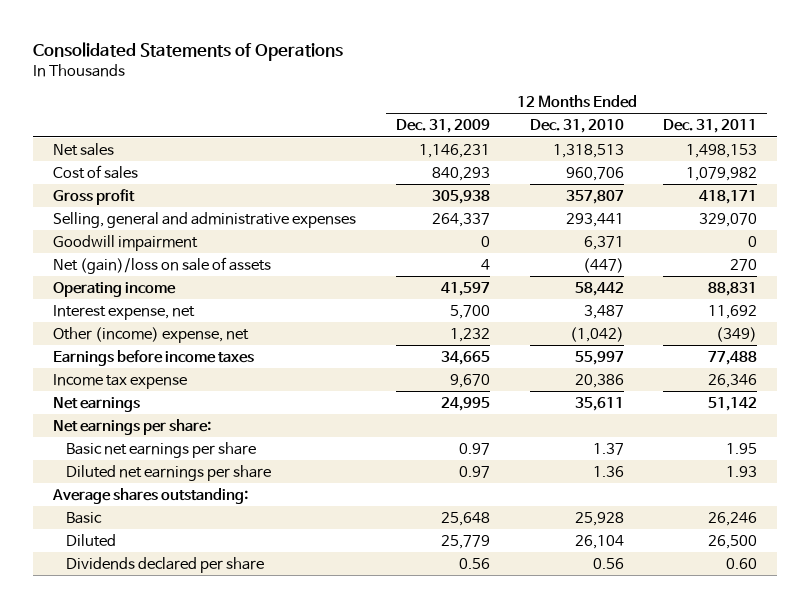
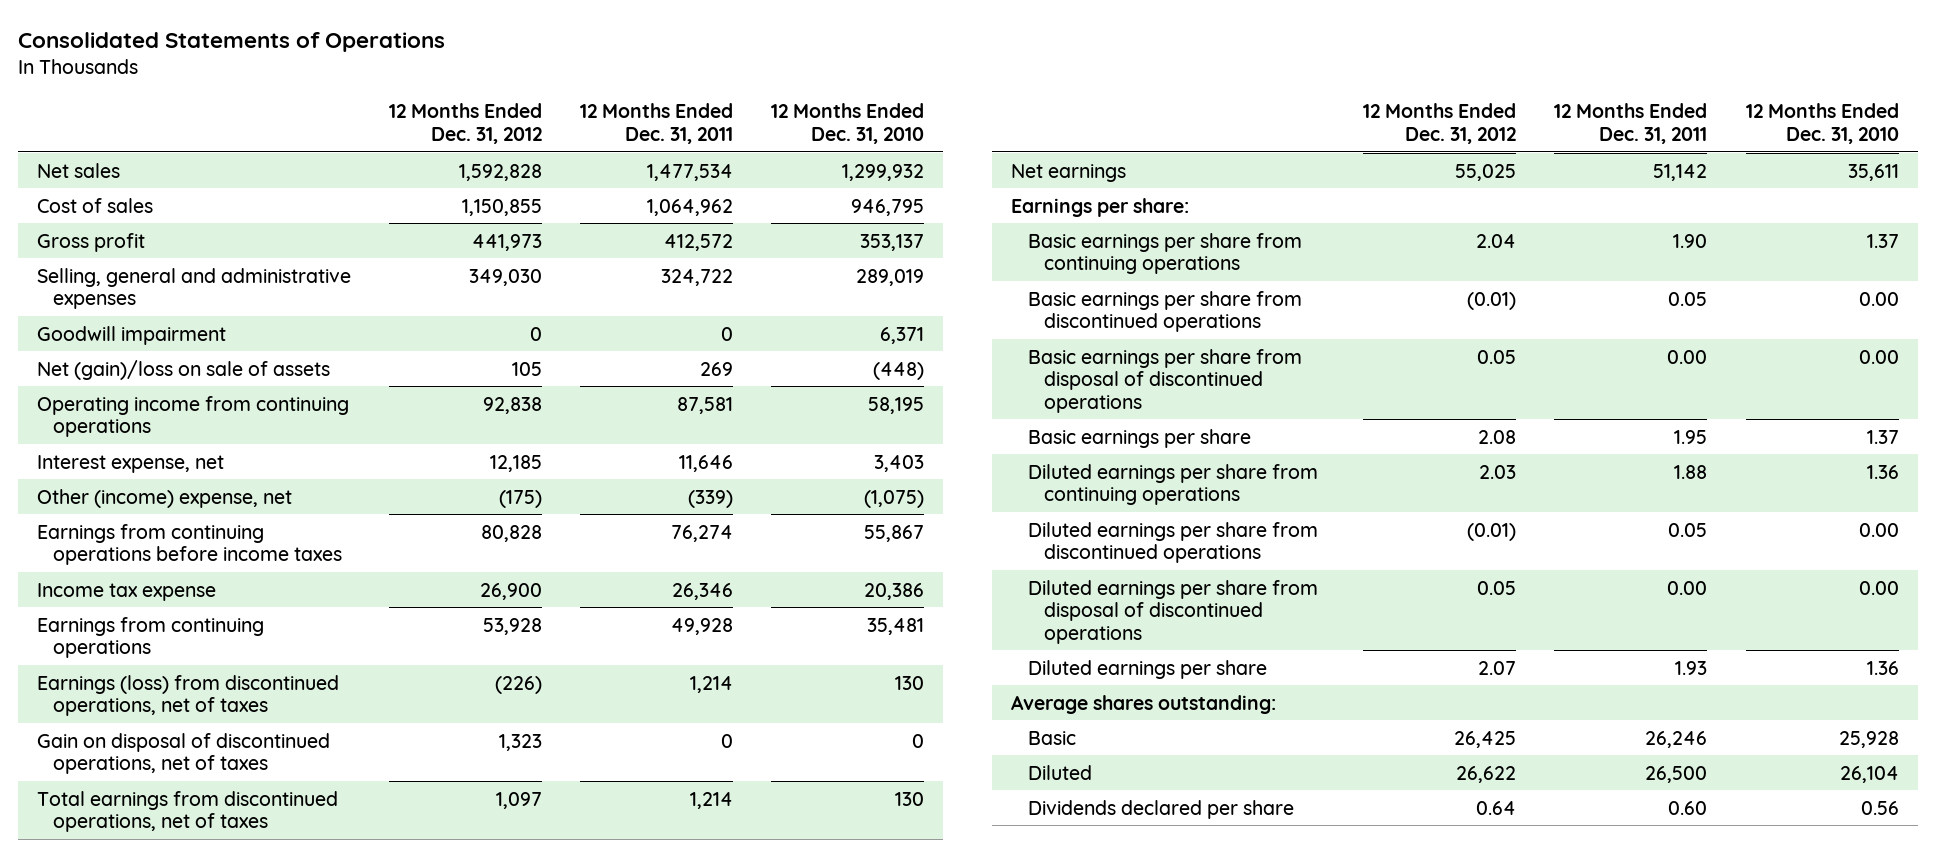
- | 12 Months Ended Dec. 31, 2009 | 12 Months Ended Dec. 31, 2010 | 12 Months Ended Dec. 31, 2011
+ | 12 Months Ended Dec. 31, 2012 | 12 Months Ended Dec. 31, 2011 | 12 Months Ended Dec. 31, 2010
- Net sales | 1,146,231 | 1,318,513 | 1,498,153
- Cost of sales | 840,293 | 960,706 | 1,079,982
- Gross profit | 305,938 | 357,807 | 418,171
- Selling, general and administrative expenses | 264,337 | 293,441 | 329,070
+ Net sales | 1,592,828 | 1,477,534 | 1,299,932
+ Cost of sales | 1,150,855 | 1,064,962 | 946,795
+ Gross profit | 441,973 | 412,572 | 353,137
+ Selling, general and administrative expenses | 349,030 | 324,722 | 289,019
- Net (gain)/loss on sale of assets | 4 | (447) | 270
- Operating income | 41,597 | 58,442 | 88,831
- Interest expense, net | 5,700 | 3,487 | 11,692
- Other (income) expense, net | 1,232 | (1,042) | (349)
- Earnings before income taxes | 34,665 | 55,997 | 77,488
+ Net (gain)/loss on sale of assets | 105 | 269 | (448)
+ Operating income from continuing operations | 92,838 | 87,581 | 58,195
+ Interest expense, net | 12,185 | 11,646 | 3,403
+ Other (income) expense, net | (175) | (339) | (1,075)
+ Earnings from continuing operations before income taxes | 80,828 | 76,274 | 55,867
+ Earnings from continuing operations | 53,928 | 49,928 | 35,481
+ Earnings (loss) from discontinued operations, net of taxes | (226) | 1,214 | 130
+ Gain on disposal of discontinued operations, net of taxes | 1,323 | 0 | 0
+ Total earnings from discontinued operations, net of taxes | 1,097 | 1,214 | 130
- Net earnings per share:
- Basic net earnings per share | 0.97 | 1.37 | 1.95
- Diluted net earnings per share | 0.97 | 1.36 | 1.93
+ Earnings per share:
+ Basic earnings per share from continuing operations | 2.04 | 1.90 | 1.37
+ Basic earnings per share from discontinued operations | (0.01) | 0.05 | 0.00
+ Basic earnings per share from disposal of discontinued operations | 0.05 | 0.00 | 0.00
+ Basic earnings per share | 2.08 | 1.95 | 1.37
+ Diluted earnings per share from continuing operations | 2.03 | 1.88 | 1.36
+ Diluted earnings per share from discontinued operations | (0.01) | 0.05 | 0.00
+ Diluted earnings per share from disposal of discontinued operations | 0.05 | 0.00 | 0.00
+ Diluted earnings per share | 2.07 | 1.93 | 1.36

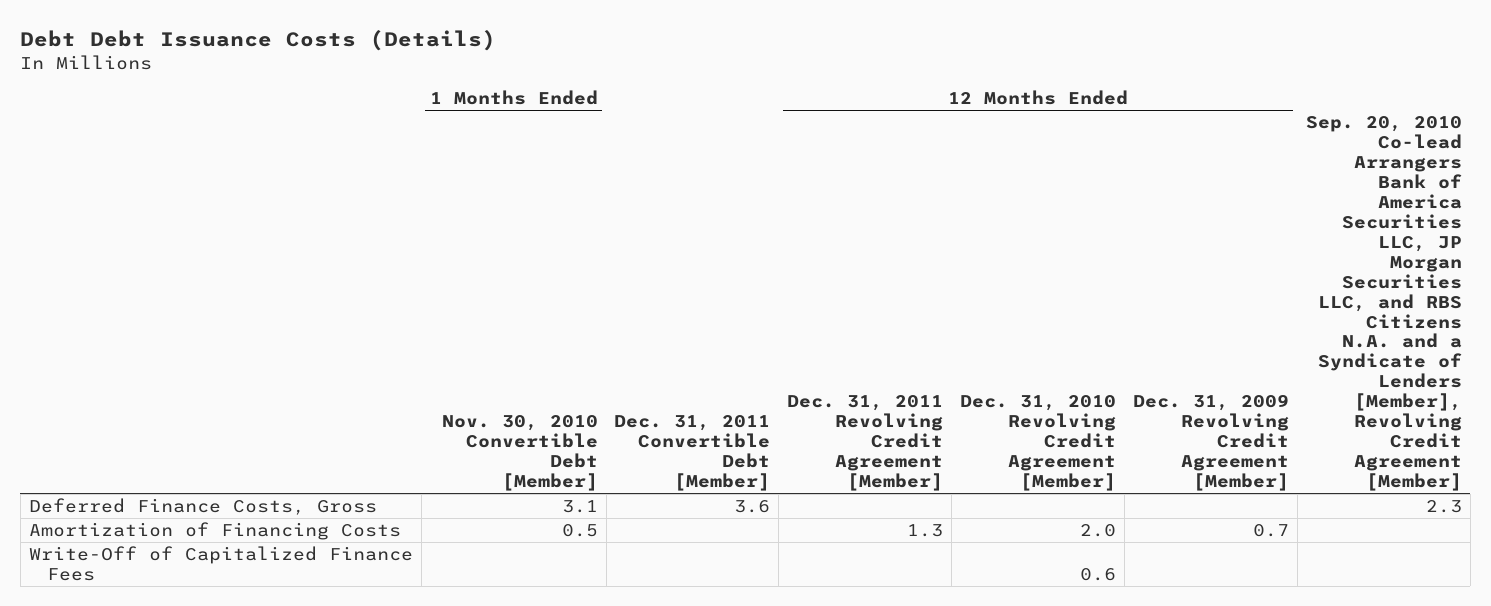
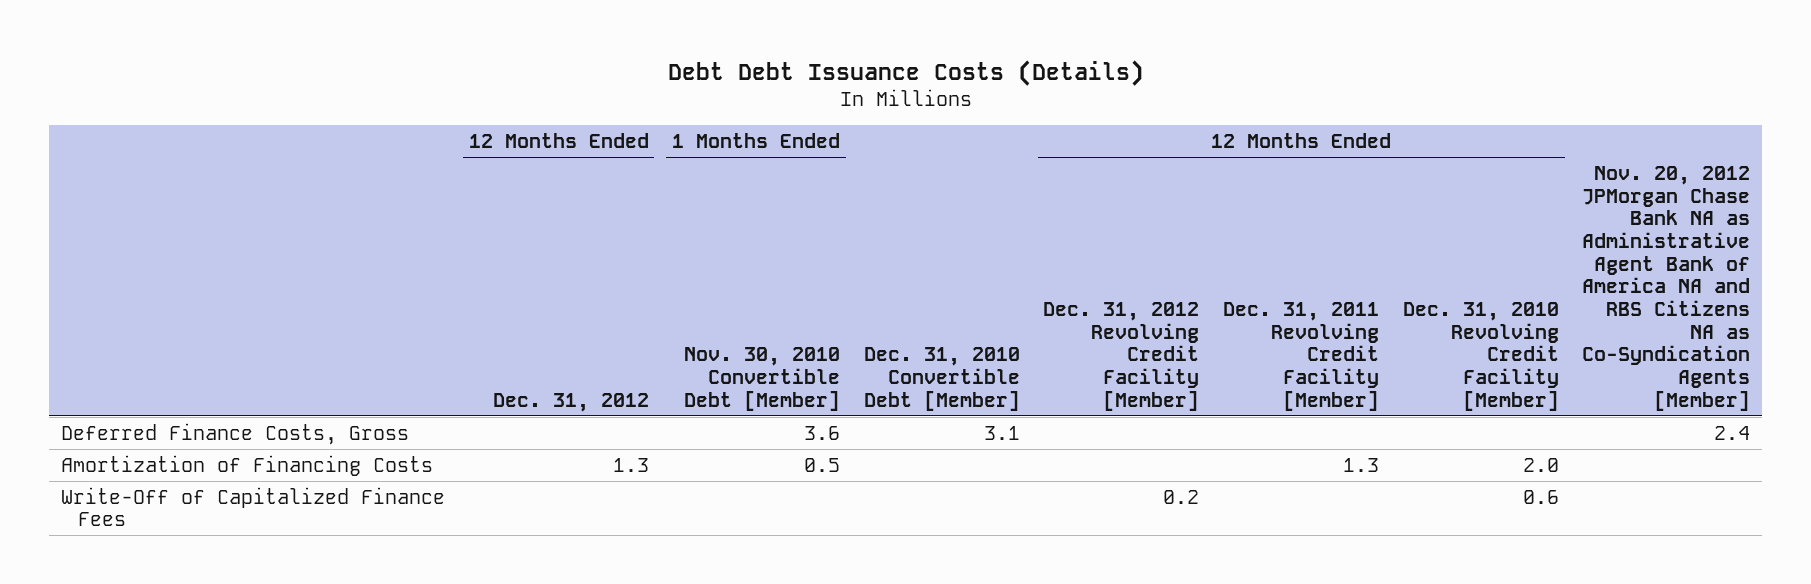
- | 1 Months Ended Nov. 30, 2010 Convertible Debt [Member] | Dec. 31, 2011 Convertible Debt [Member] | 12 Months Ended Dec. 31, 2011 Revolving Credit Agreement [Member] | 12 Months Ended Dec. 31, 2010 Revolving Credit Agreement [Member] | 12 Months Ended Dec. 31, 2009 Revolving Credit Agreement [Member] | Sep. 20, 2010 Co-lead Arrangers Bank of America Securities LLC, JP Morgan Securities LLC, and RBS Citizens N.A. and a Syndicate of Lenders [Member], Revolving Credit Agreement [Member]
+ | 12 Months Ended Dec. 31, 2012 | 1 Months Ended Nov. 30, 2010 Convertible Debt [Member] | Dec. 31, 2010 Convertible Debt [Member] | 12 Months Ended Dec. 31, 2012 Revolving Credit Facility [Member] | 12 Months Ended Dec. 31, 2011 Revolving Credit Facility [Member] | 12 Months Ended Dec. 31, 2010 Revolving Credit Facility [Member] | Nov. 20, 2012 JPMorgan Chase Bank NA as Administrative Agent Bank of America NA and RBS Citizens NA as Co-Syndication Agents [Member]
- Deferred Finance Costs, Gross | 3.1 | 3.6 | | | | 2.3
+ Deferred Finance Costs, Gross | | 3.6 | 3.1 | | | | 2.4

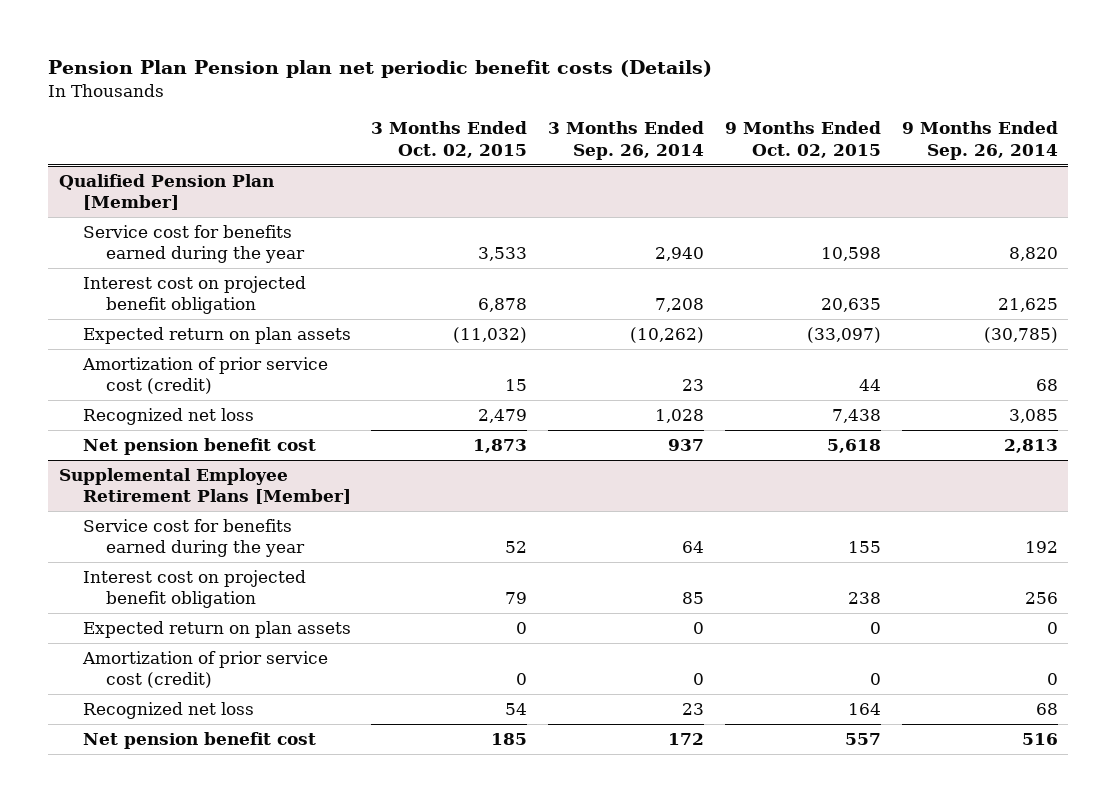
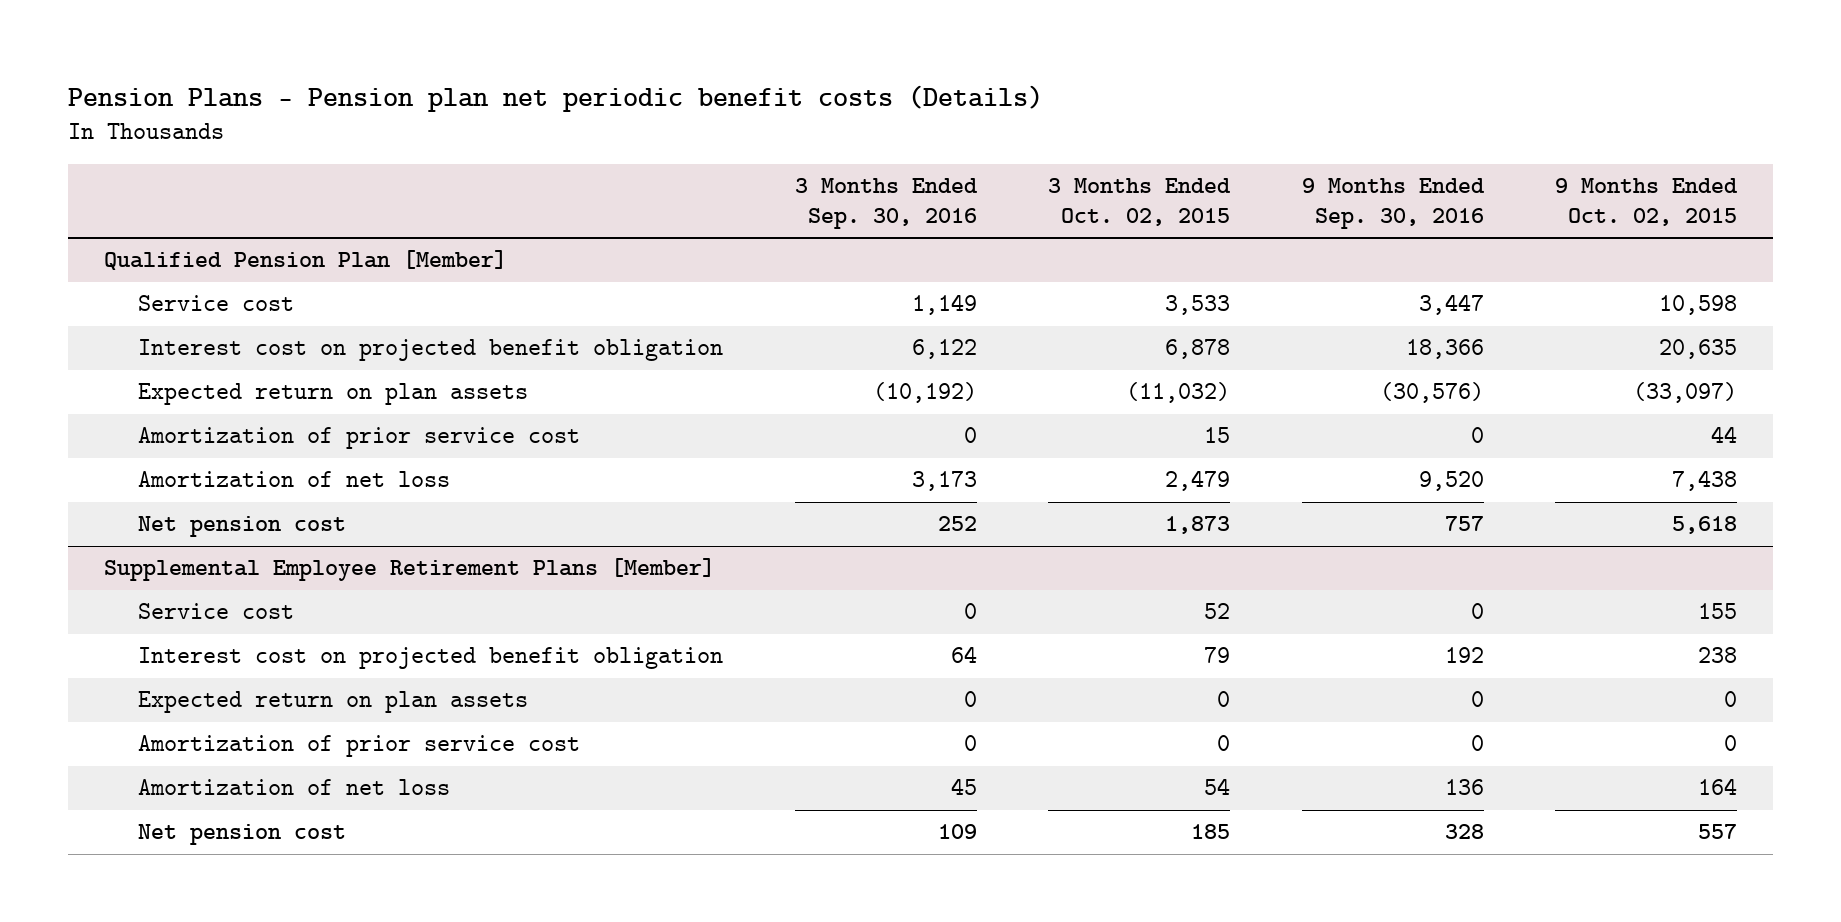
- Pension Plan Pension plan net periodic benefit costs (Details)
+ Pension Plans - Pension plan net periodic benefit costs (Details)
- | 3 Months Ended Oct. 02, 2015 | 3 Months Ended Sep. 26, 2014 | 9 Months Ended Oct. 02, 2015 | 9 Months Ended Sep. 26, 2014
+ | 3 Months Ended Sep. 30, 2016 | 3 Months Ended Oct. 02, 2015 | 9 Months Ended Sep. 30, 2016 | 9 Months Ended Oct. 02, 2015
@ Qualified Pension Plan [Member]
- Service cost for benefits earned during the year | 3,533 | 2,940 | 10,598 | 8,820
+ Service cost | 1,149 | 3,533 | 3,447 | 10,598
- Amortization of prior service cost (credit) | 15 | 23 | 44 | 68
- Recognized net loss | 2,479 | 1,028 | 7,438 | 3,085
- Net pension benefit cost | 1,873 | 937 | 5,618 | 2,813
+ Amortization of prior service cost | 0 | 15 | 0 | 44
+ Amortization of net loss | 3,173 | 2,479 | 9,520 | 7,438
+ Net pension cost | 252 | 1,873 | 757 | 5,618
@ Supplemental Employee Retirement Plans [Member]
- Service cost for benefits earned during the year | 52 | 64 | 155 | 192
+ Service cost | 0 | 52 | 0 | 155
- Amortization of prior service cost (credit) | 0 | 0 | 0 | 0
- Recognized net loss | 54 | 23 | 164 | 68
- Net pension benefit cost | 185 | 172 | 557 | 516
+ Amortization of prior service cost | 0 | 0 | 0 | 0
+ Amortization of net loss | 45 | 54 | 136 | 164
+ Net pension cost | 109 | 185 | 328 | 557

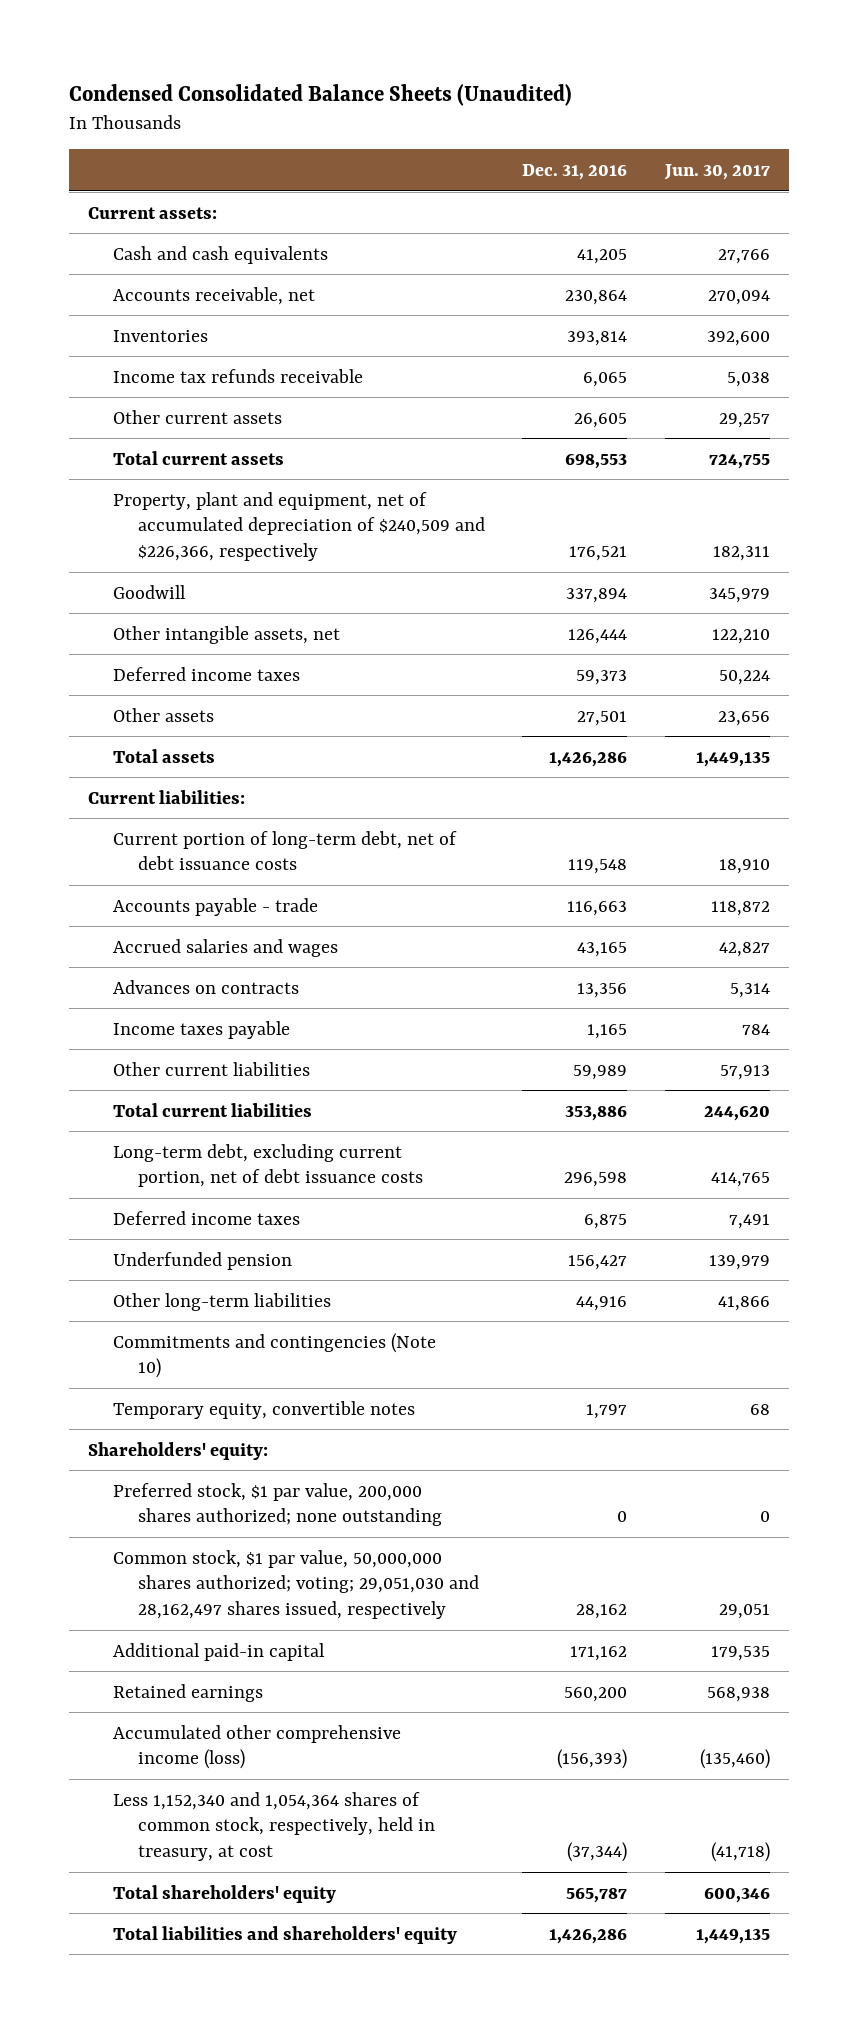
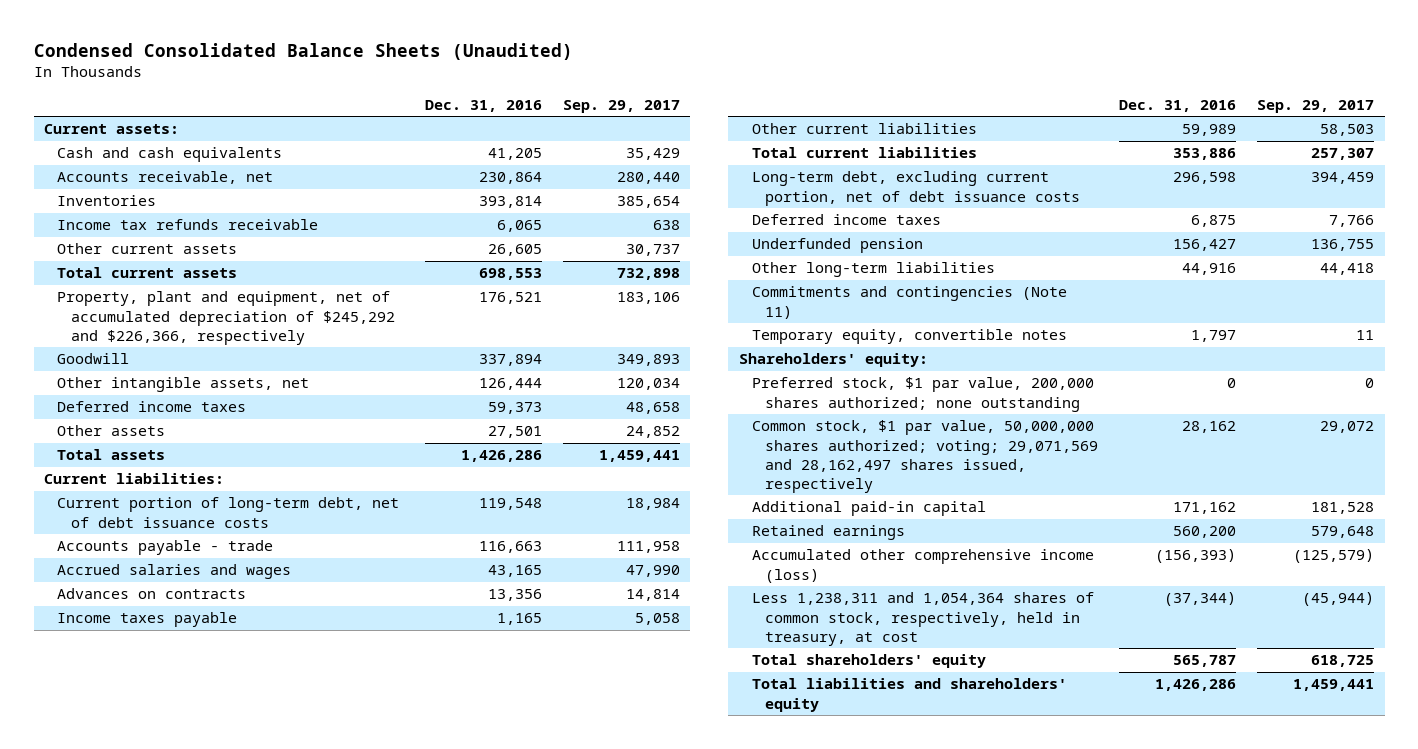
- | Dec. 31, 2016 | Jun. 30, 2017
+ | Dec. 31, 2016 | Sep. 29, 2017
- Property, plant and equipment, net of accumulated depreciation of $240,509 and $226,366, respectively | 176,521 | 182,311
+ Property, plant and equipment, net of accumulated depreciation of $245,292 and $226,366, respectively | 176,521 | 183,106
- Commitments and contingencies (Note 10)
+ Commitments and contingencies (Note 11)
- Common stock, $1 par value, 50,000,000 shares authorized; voting; 29,051,030 and 28,162,497 shares issued, respectively | 28,162 | 29,051
+ Common stock, $1 par value, 50,000,000 shares authorized; voting; 29,071,569 and 28,162,497 shares issued, respectively | 28,162 | 29,072
- Less 1,152,340 and 1,054,364 shares of common stock, respectively, held in treasury, at cost | (37,344) | (41,718)
+ Less 1,238,311 and 1,054,364 shares of common stock, respectively, held in treasury, at cost | (37,344) | (45,944)

